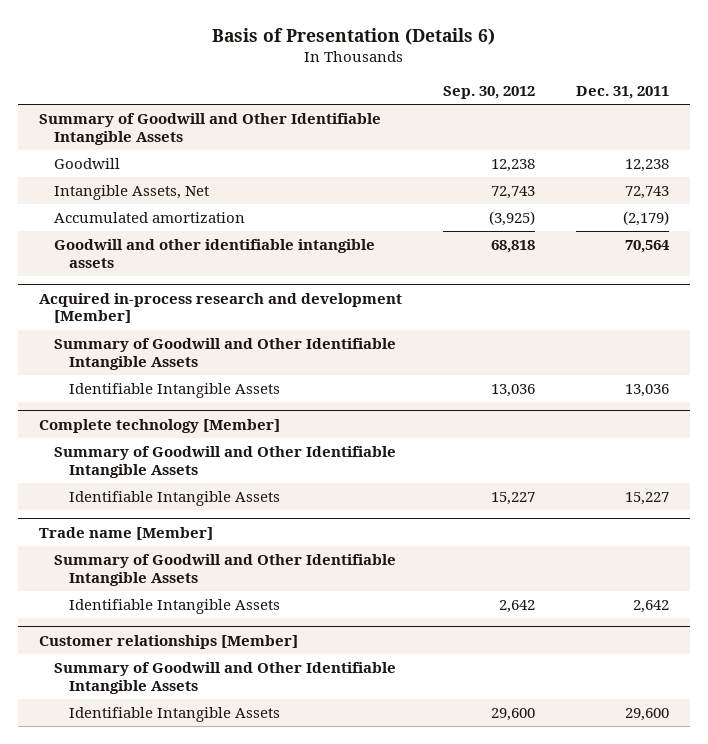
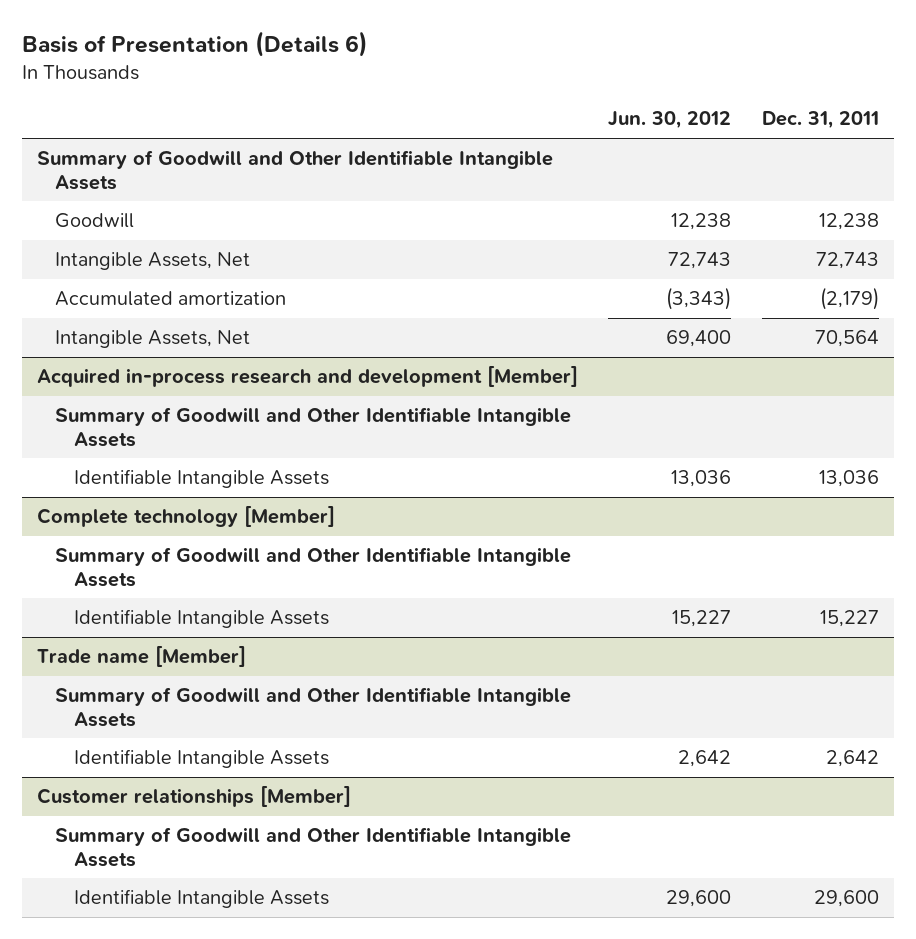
- | Sep. 30, 2012 | Dec. 31, 2011
+ | Jun. 30, 2012 | Dec. 31, 2011
- Goodwill and other identifiable intangible assets | 68,818 | 70,564
+ Intangible Assets, Net | 69,400 | 70,564

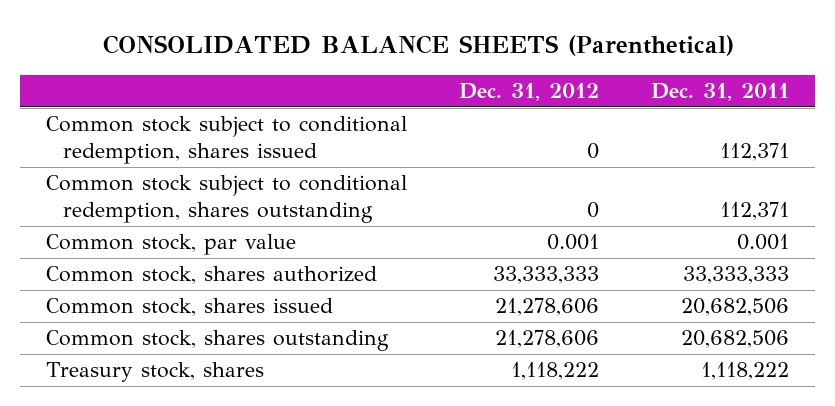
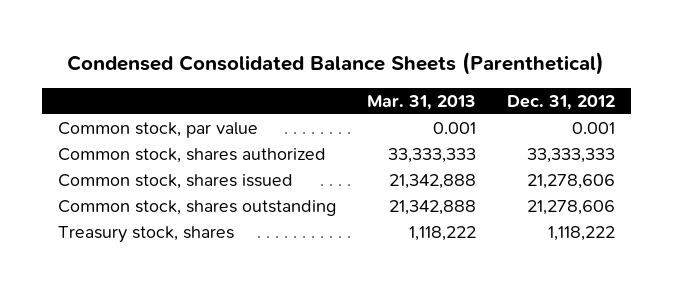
- CONSOLIDATED BALANCE SHEETS (Parenthetical)
+ Condensed Consolidated Balance Sheets (Parenthetical)
- | Dec. 31, 2012 | Dec. 31, 2011
+ | Mar. 31, 2013 | Dec. 31, 2012
- Common stock subject to conditional redemption, shares issued | 0 | 112,371
- Common stock subject to conditional redemption, shares outstanding | 0 | 112,371

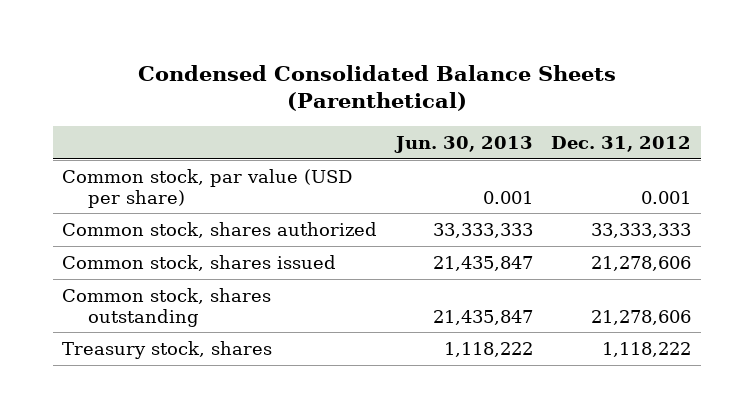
- | Mar. 31, 2013 | Dec. 31, 2012
+ | Jun. 30, 2013 | Dec. 31, 2012
- Common stock, par value | 0.001 | 0.001
+ Common stock, par value (USD per share) | 0.001 | 0.001

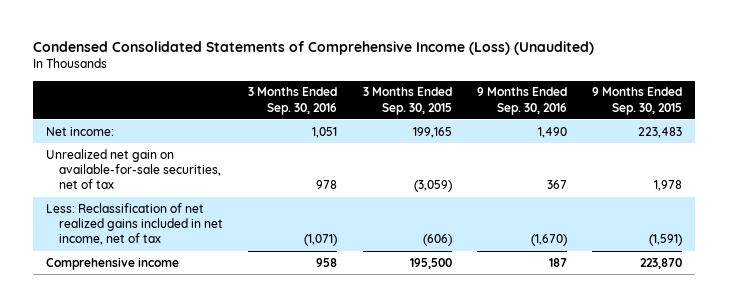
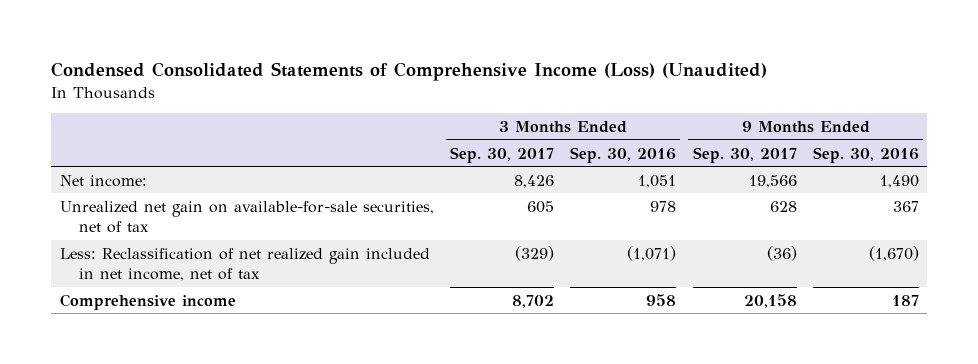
- | 3 Months Ended Sep. 30, 2016 | 3 Months Ended Sep. 30, 2015 | 9 Months Ended Sep. 30, 2016 | 9 Months Ended Sep. 30, 2015
+ | 3 Months Ended Sep. 30, 2017 | 3 Months Ended Sep. 30, 2016 | 9 Months Ended Sep. 30, 2017 | 9 Months Ended Sep. 30, 2016
- Less: Reclassification of net realized gains included in net income, net of tax | (1,071) | (606) | (1,670) | (1,591)
+ Less: Reclassification of net realized gain included in net income, net of tax | (329) | (1,071) | (36) | (1,670)

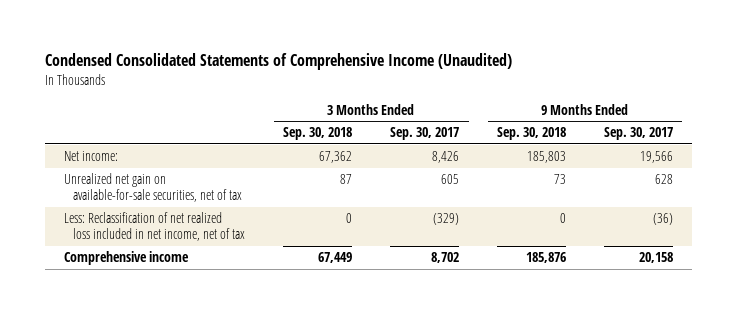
- Condensed Consolidated Statements of Comprehensive Income (Loss) (Unaudited)
+ Condensed Consolidated Statements of Comprehensive Income (Unaudited)
- | 3 Months Ended Sep. 30, 2017 | 3 Months Ended Sep. 30, 2016 | 9 Months Ended Sep. 30, 2017 | 9 Months Ended Sep. 30, 2016
+ | 3 Months Ended Sep. 30, 2018 | 3 Months Ended Sep. 30, 2017 | 9 Months Ended Sep. 30, 2018 | 9 Months Ended Sep. 30, 2017
- Less: Reclassification of net realized gain included in net income, net of tax | (329) | (1,071) | (36) | (1,670)
+ Less: Reclassification of net realized loss included in net income, net of tax | 0 | (329) | 0 | (36)

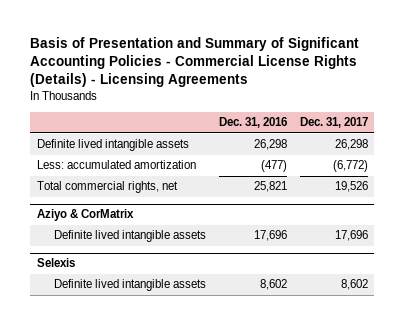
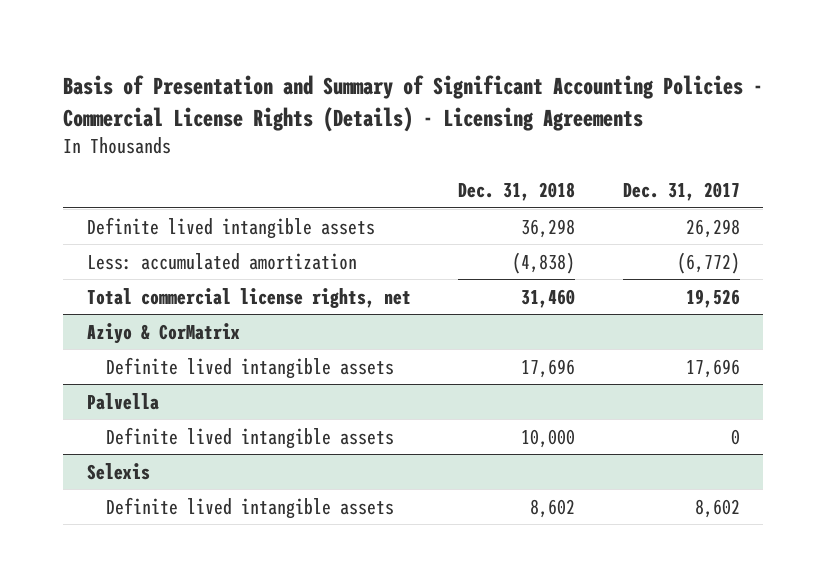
- | Dec. 31, 2016 | Dec. 31, 2017
+ | Dec. 31, 2018 | Dec. 31, 2017
- Total commercial rights, net | 25,821 | 19,526
+ Total commercial license rights, net | 31,460 | 19,526
+ Palvella
+ Definite lived intangible assets | 10,000 | 0

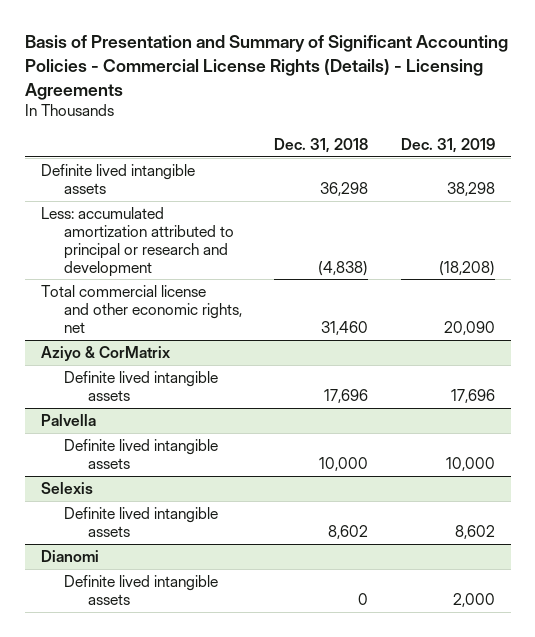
- | Dec. 31, 2018 | Dec. 31, 2017
+ | Dec. 31, 2018 | Dec. 31, 2019
- Less: accumulated amortization | (4,838) | (6,772)
- Total commercial license rights, net | 31,460 | 19,526
+ Less: accumulated amortization attributed to principal or research and development | (4,838) | (18,208)
+ Total commercial license and other economic rights, net | 31,460 | 20,090
+ Dianomi
+ Definite lived intangible assets | 0 | 2,000

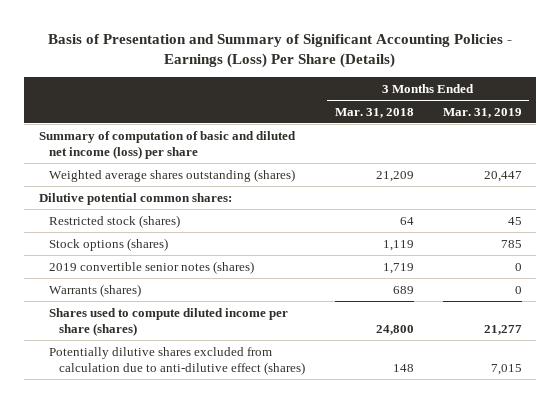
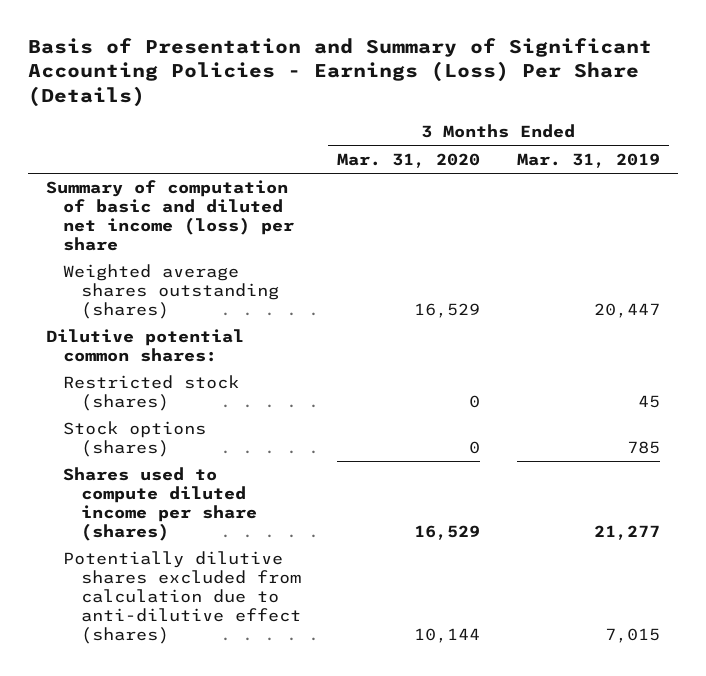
- | 3 Months Ended Mar. 31, 2018 | 3 Months Ended Mar. 31, 2019
+ | 3 Months Ended Mar. 31, 2020 | 3 Months Ended Mar. 31, 2019
- 2019 convertible senior notes (shares) | 1,719 | 0
- Warrants (shares) | 689 | 0

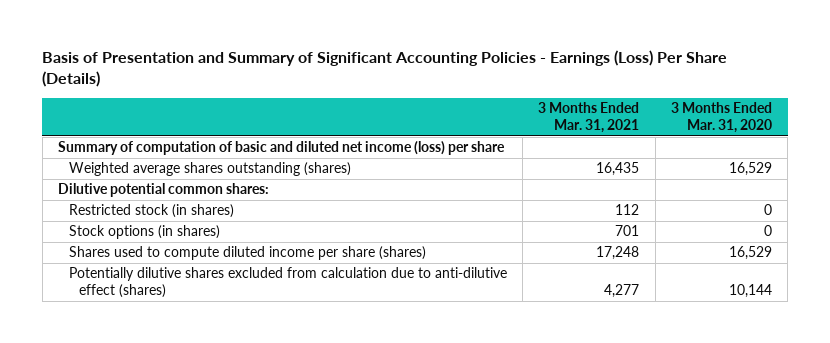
- | 3 Months Ended Mar. 31, 2020 | 3 Months Ended Mar. 31, 2019
+ | 3 Months Ended Mar. 31, 2021 | 3 Months Ended Mar. 31, 2020
- Restricted stock (shares) | 0 | 45
- Stock options (shares) | 0 | 785
+ Restricted stock (in shares) | 112 | 0
+ Stock options (in shares) | 701 | 0

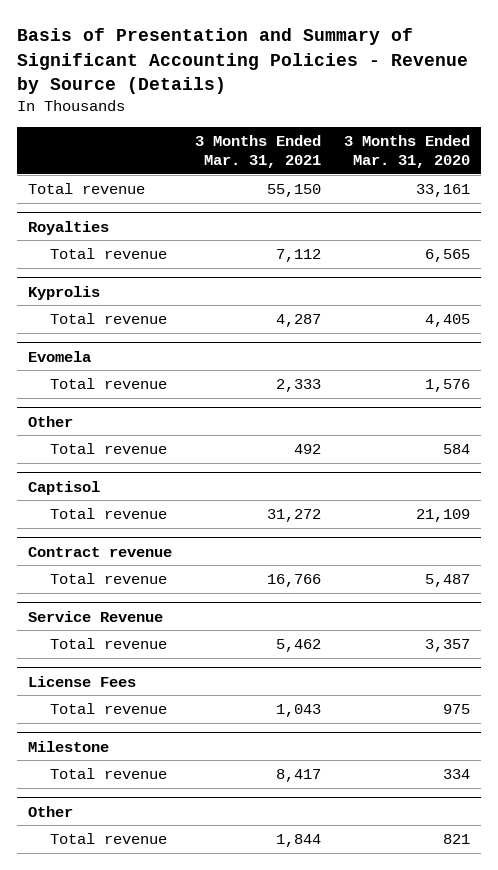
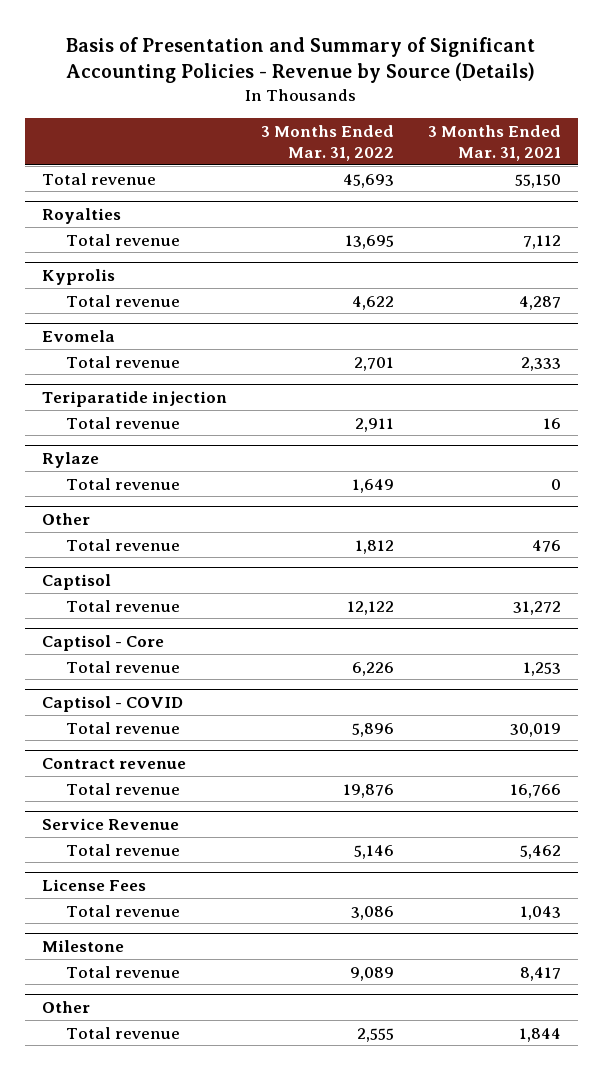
- | 3 Months Ended Mar. 31, 2021 | 3 Months Ended Mar. 31, 2020
+ | 3 Months Ended Mar. 31, 2022 | 3 Months Ended Mar. 31, 2021
+ Teriparatide injection
+ Total revenue | 2,911 | 16
+ Rylaze
+ Total revenue | 1,649 | 0
@ Other
- Total revenue | 492 | 584
+ Total revenue | 1,812 | 476
+ Captisol - Core
+ Total revenue | 6,226 | 1,253
+ Captisol - COVID
+ Total revenue | 5,896 | 30,019

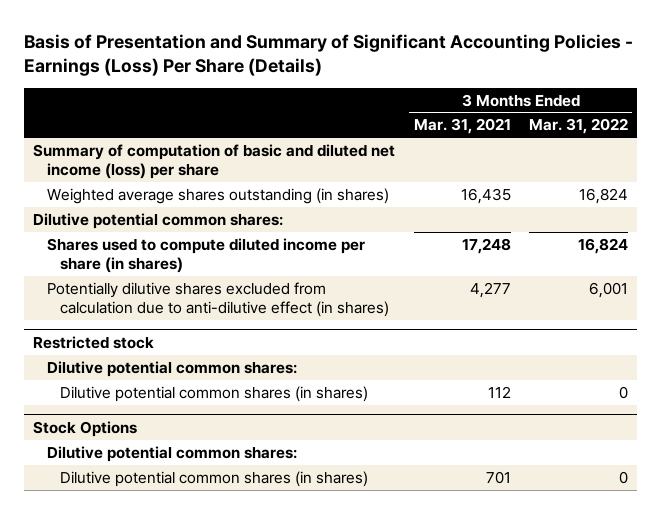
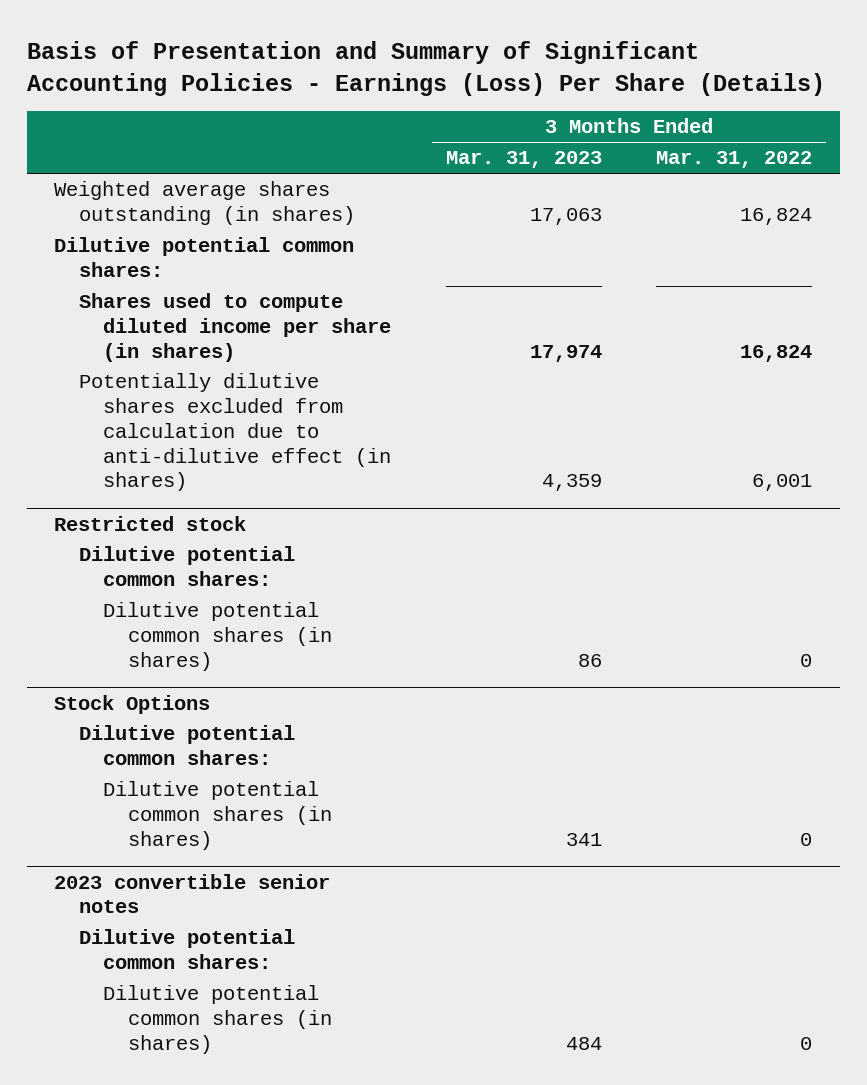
- | 3 Months Ended Mar. 31, 2021 | 3 Months Ended Mar. 31, 2022
+ | 3 Months Ended Mar. 31, 2023 | 3 Months Ended Mar. 31, 2022
- Summary of computation of basic and diluted net income (loss) per share
+ 2023 convertible senior notes
+ Dilutive potential common shares:
+ Dilutive potential common shares (in shares) | 484 | 0

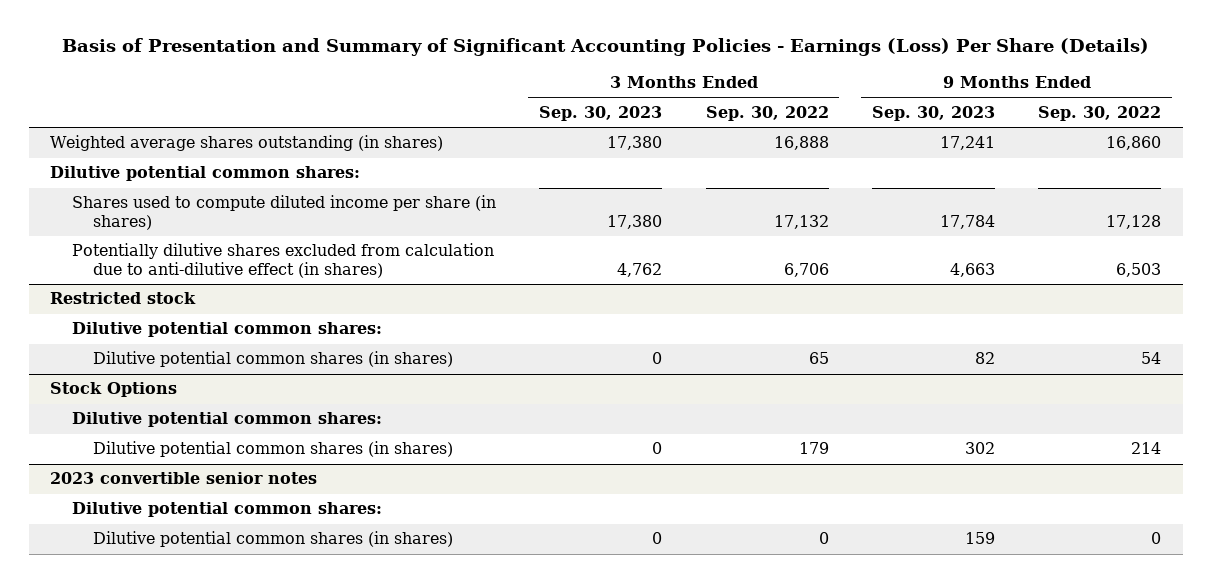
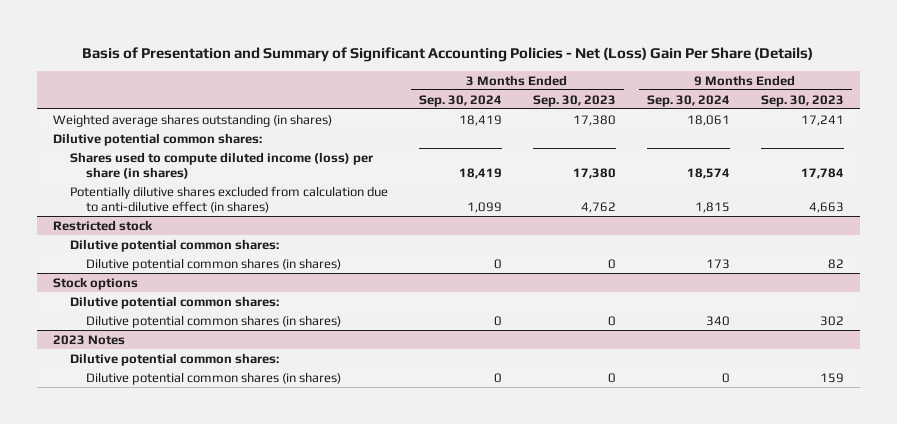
- Basis of Presentation and Summary of Significant Accounting Policies - Earnings (Loss) Per Share (Details)
+ Basis of Presentation and Summary of Significant Accounting Policies - Net (Loss) Gain Per Share (Details)
- | 3 Months Ended Sep. 30, 2023 | 3 Months Ended Sep. 30, 2022 | 9 Months Ended Sep. 30, 2023 | 9 Months Ended Sep. 30, 2022
+ | 3 Months Ended Sep. 30, 2024 | 3 Months Ended Sep. 30, 2023 | 9 Months Ended Sep. 30, 2024 | 9 Months Ended Sep. 30, 2023
- Shares used to compute diluted income per share (in shares) | 17,380 | 17,132 | 17,784 | 17,128
+ Shares used to compute diluted income (loss) per share (in shares) | 18,419 | 17,380 | 18,574 | 17,784
- Stock Options
+ Stock options
- 2023 convertible senior notes
+ 2023 Notes

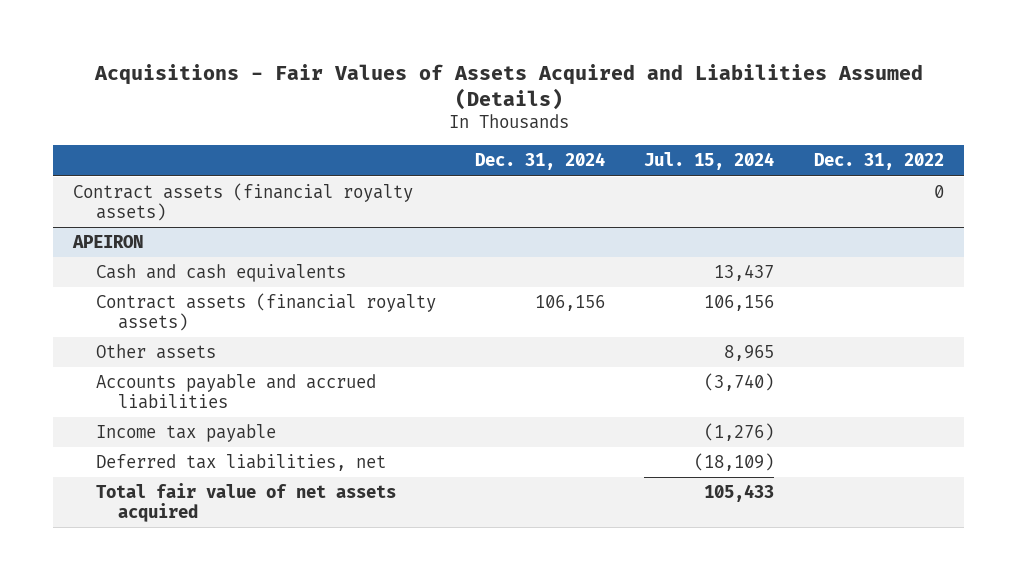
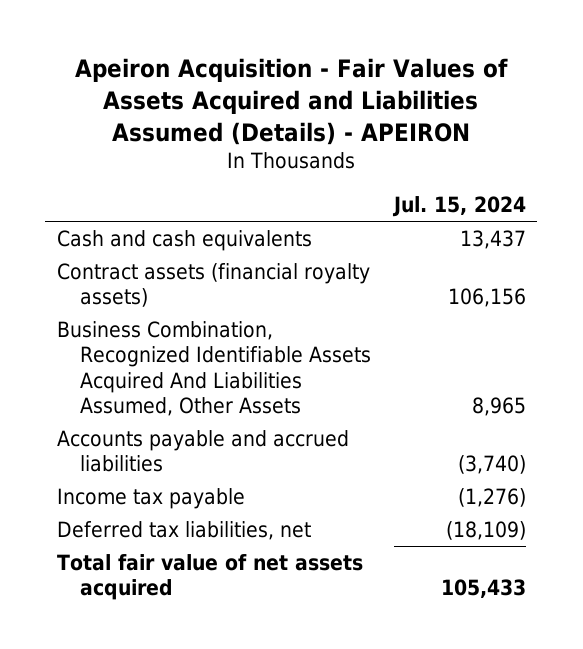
- Acquisitions - Fair Values of Assets Acquired and Liabilities Assumed (Details)
+ Apeiron Acquisition - Fair Values of Assets Acquired and Liabilities Assumed (Details) - APEIRON
- | Dec. 31, 2024 | Jul. 15, 2024 | Dec. 31, 2022
+ | Jul. 15, 2024
- Contract assets (financial royalty assets) | | | 0
- APEIRON
- Other assets | | 8,965 |
+ Business Combination, Recognized Identifiable Assets Acquired And Liabilities Assumed, Other Assets | 8,965

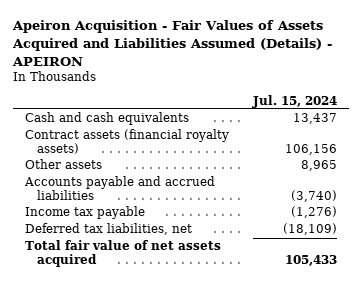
- Business Combination, Recognized Identifiable Assets Acquired And Liabilities Assumed, Other Assets | 8,965
+ Other assets | 8,965

